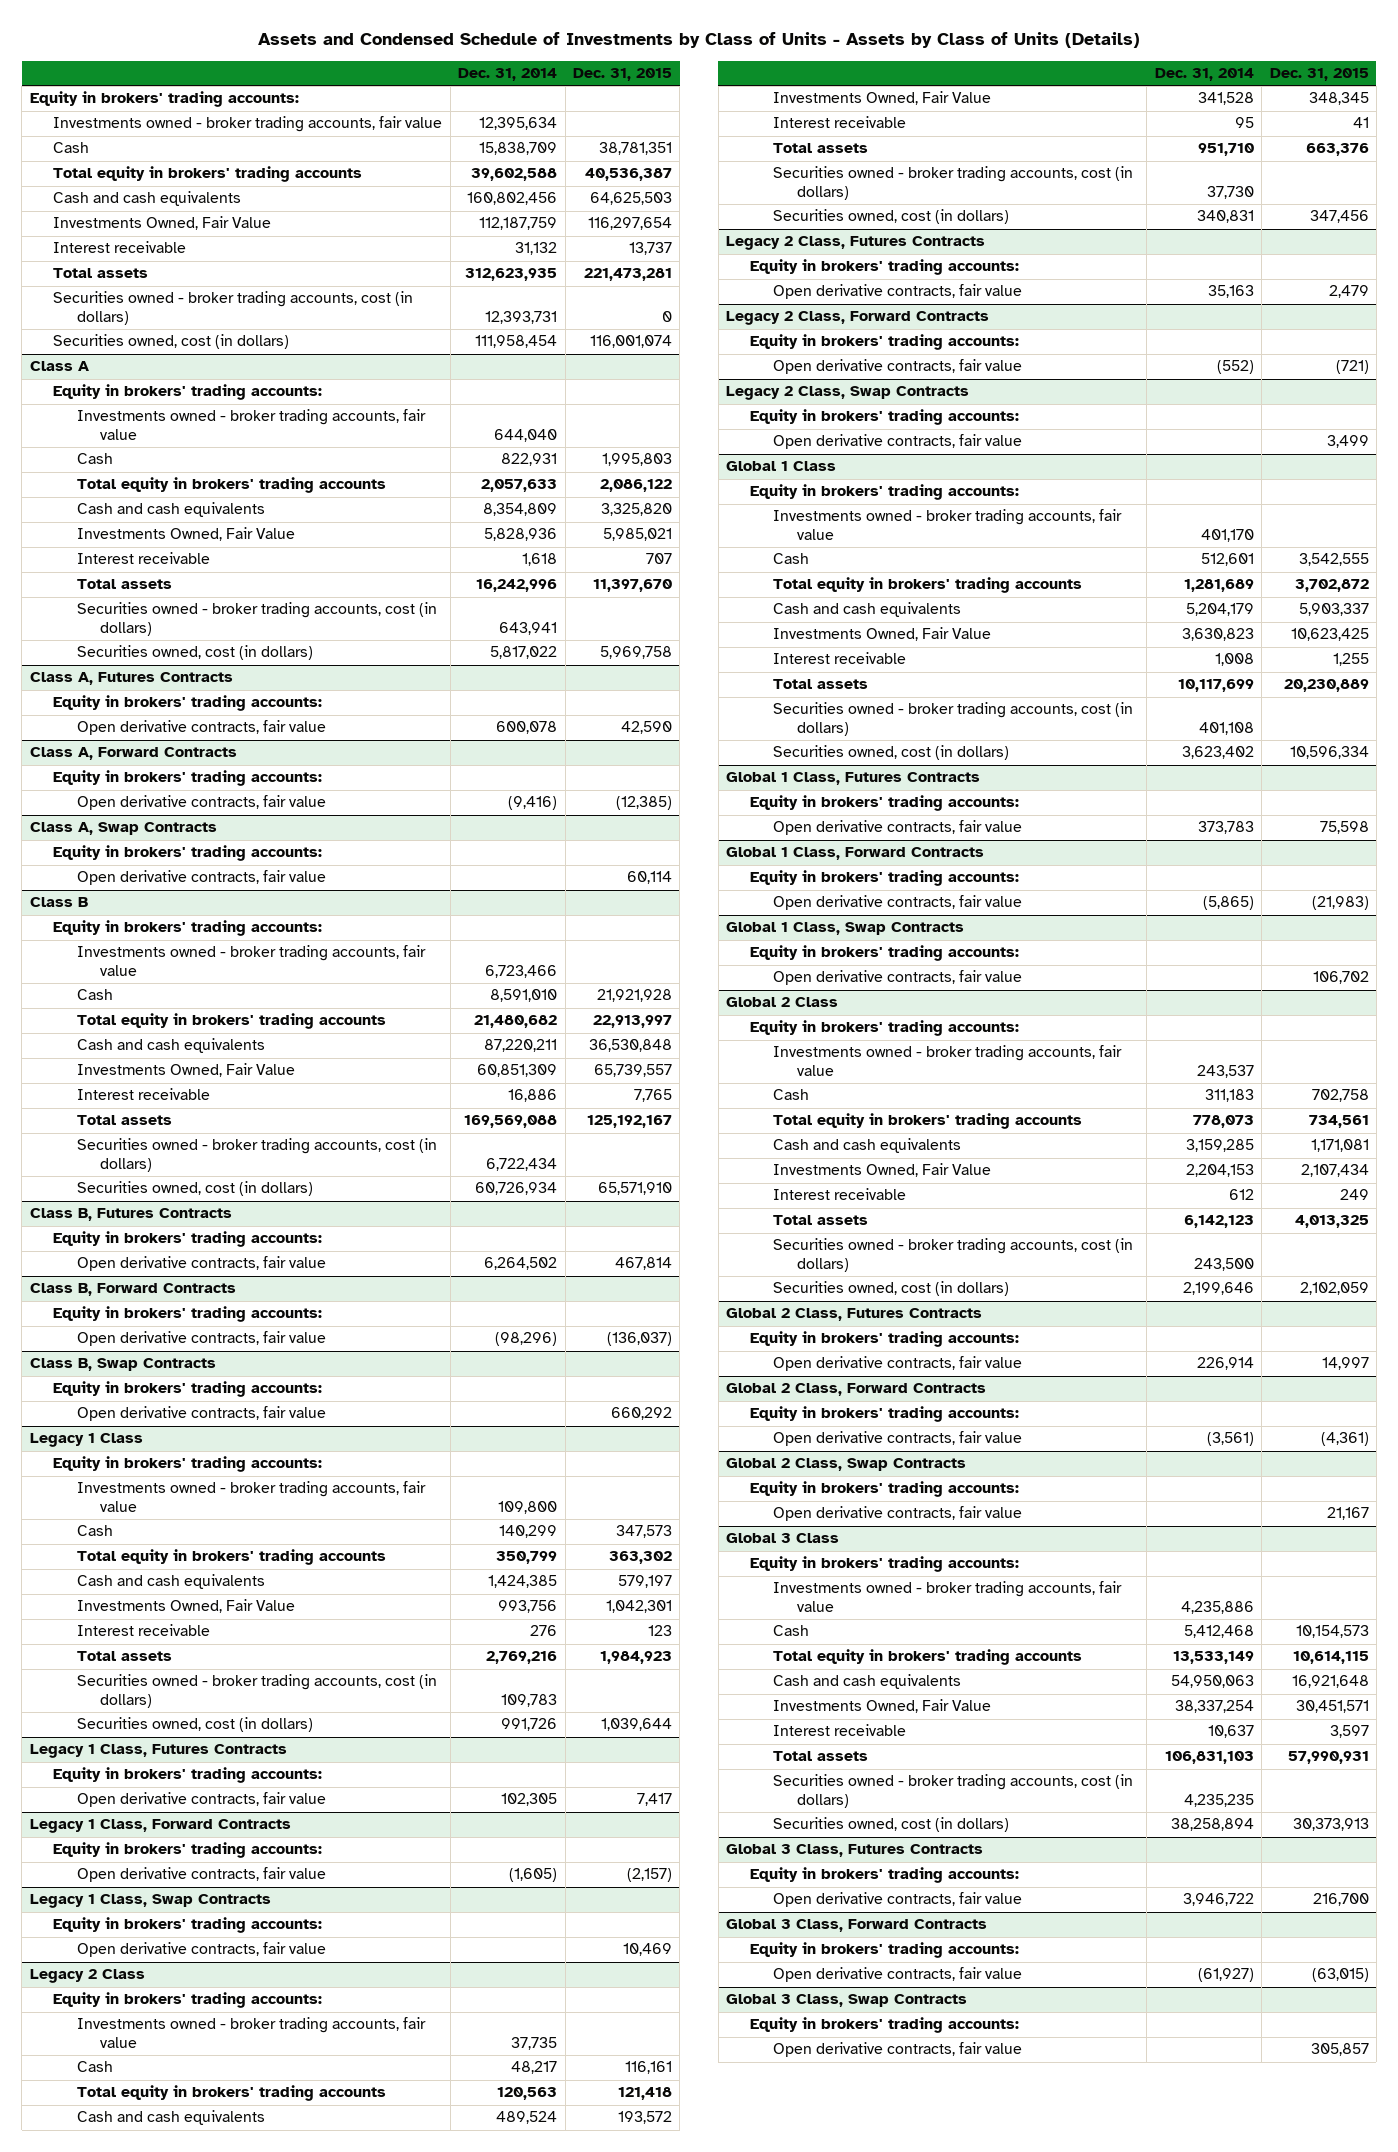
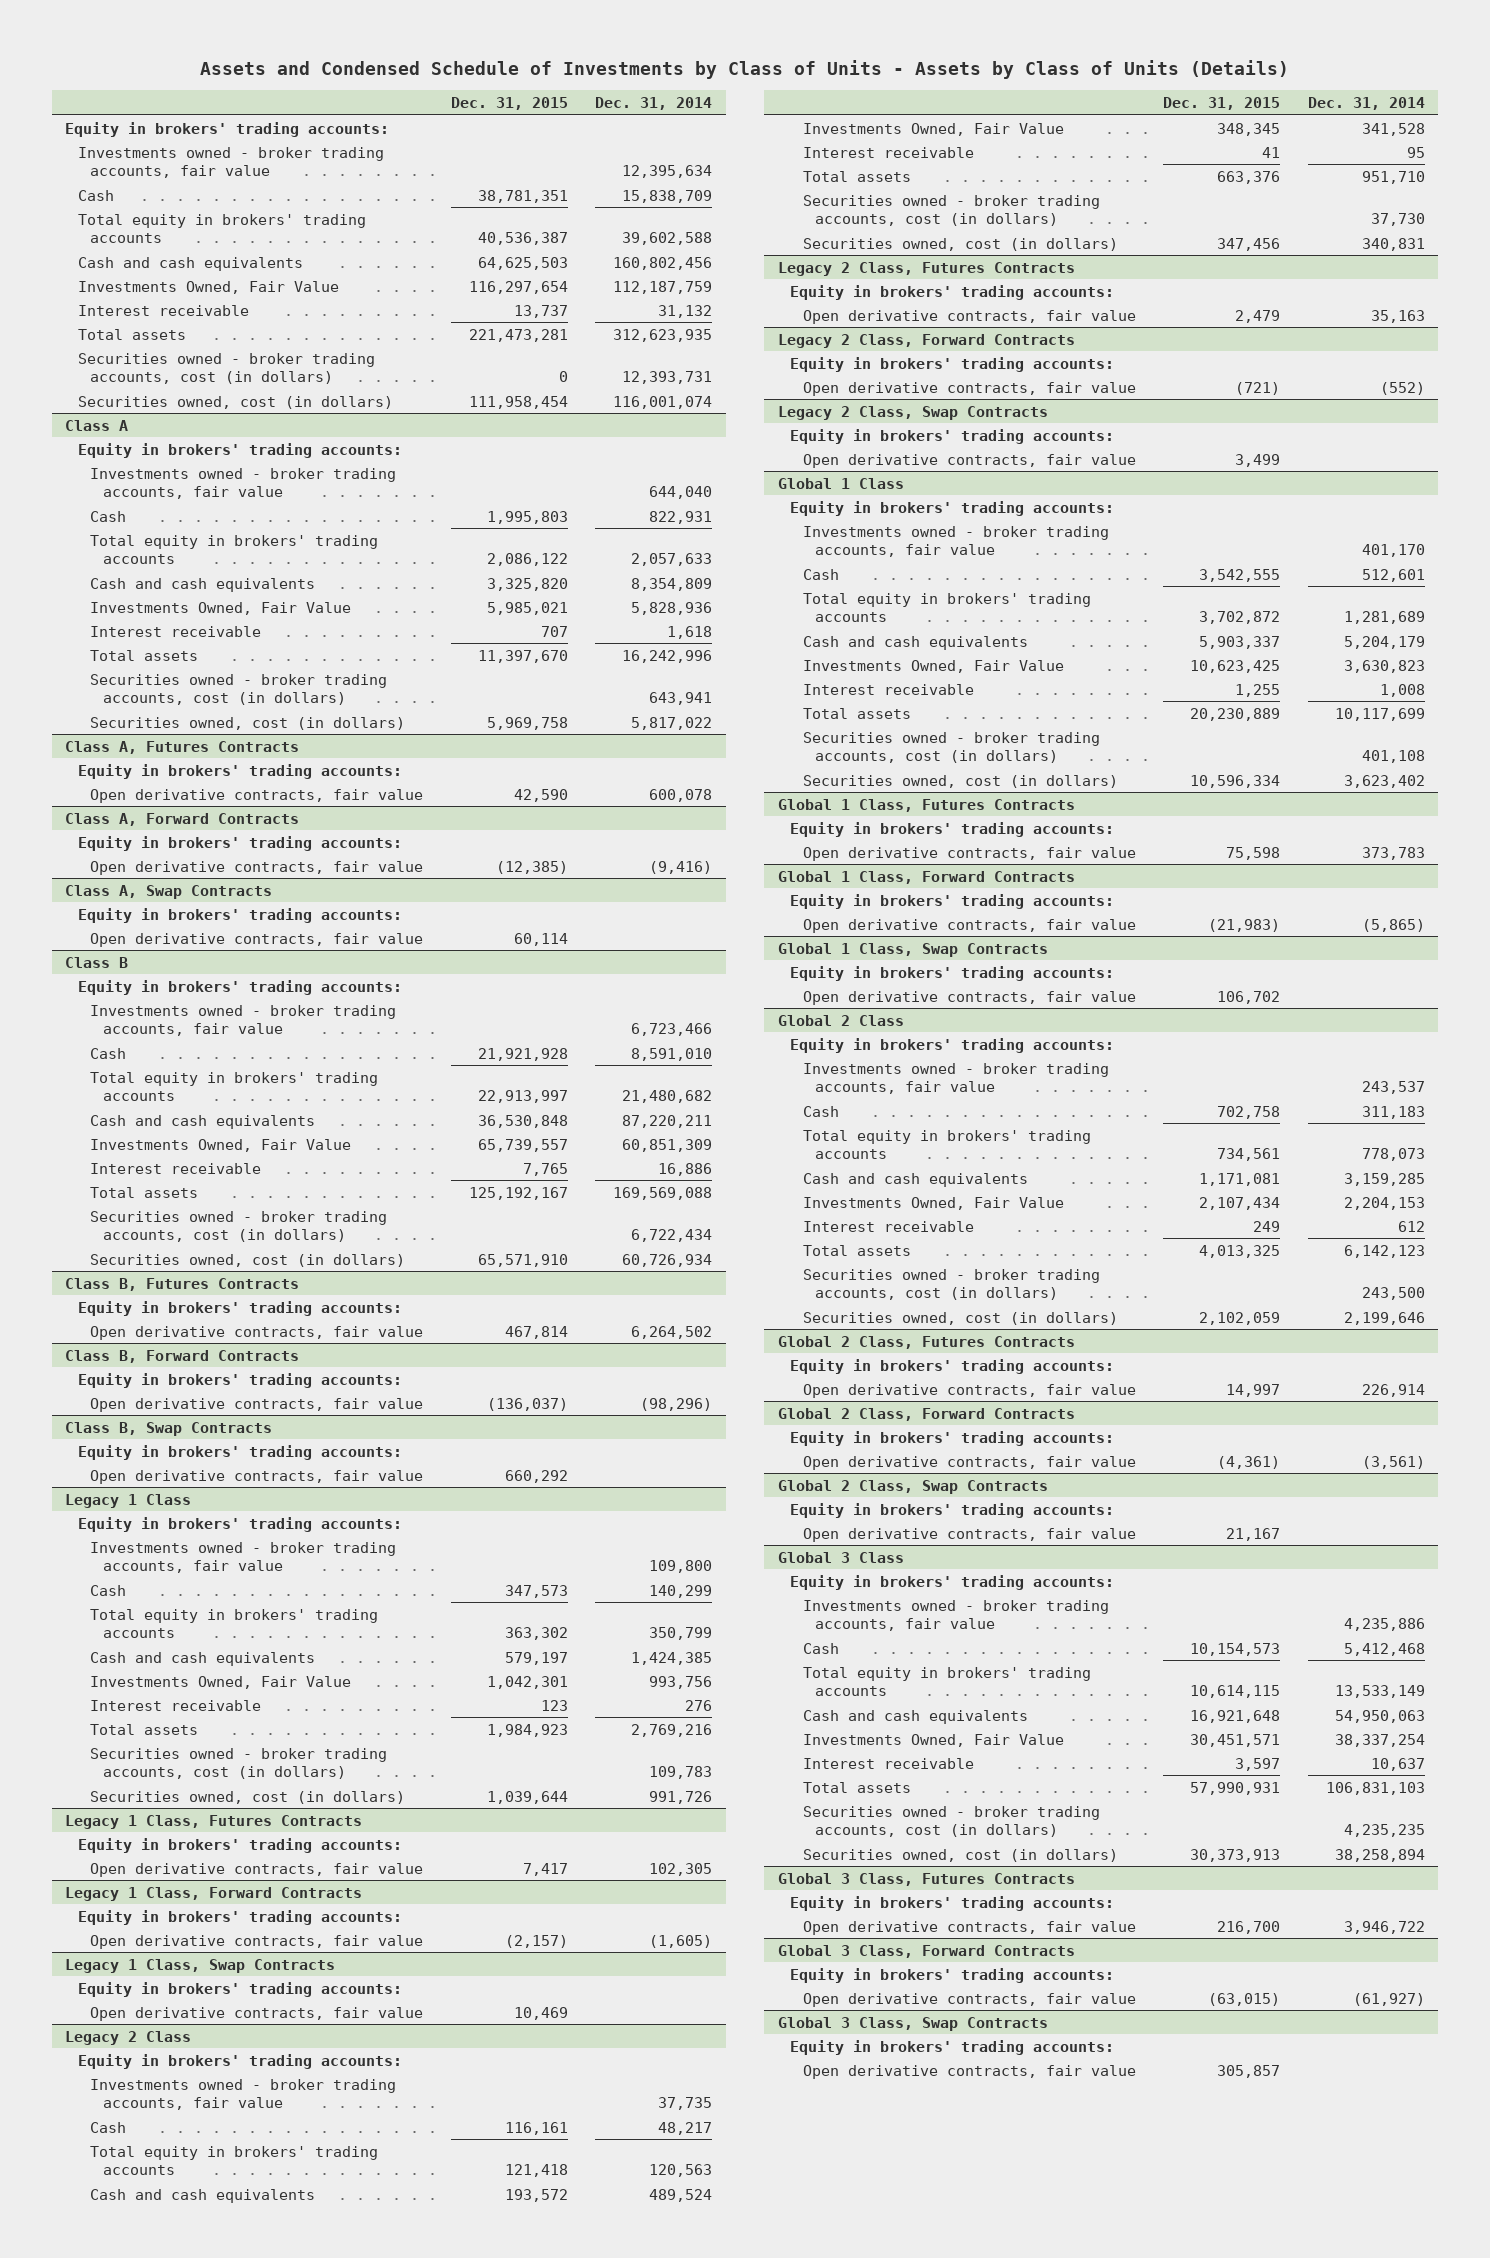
- | Dec. 31, 2014 | Dec. 31, 2015
+ | Dec. 31, 2015 | Dec. 31, 2014
- Securities owned, cost (in dollars) | 111,958,454 | 116,001,074
+ Securities owned, cost (in dollars) | 111,958,454 | 116,001,074

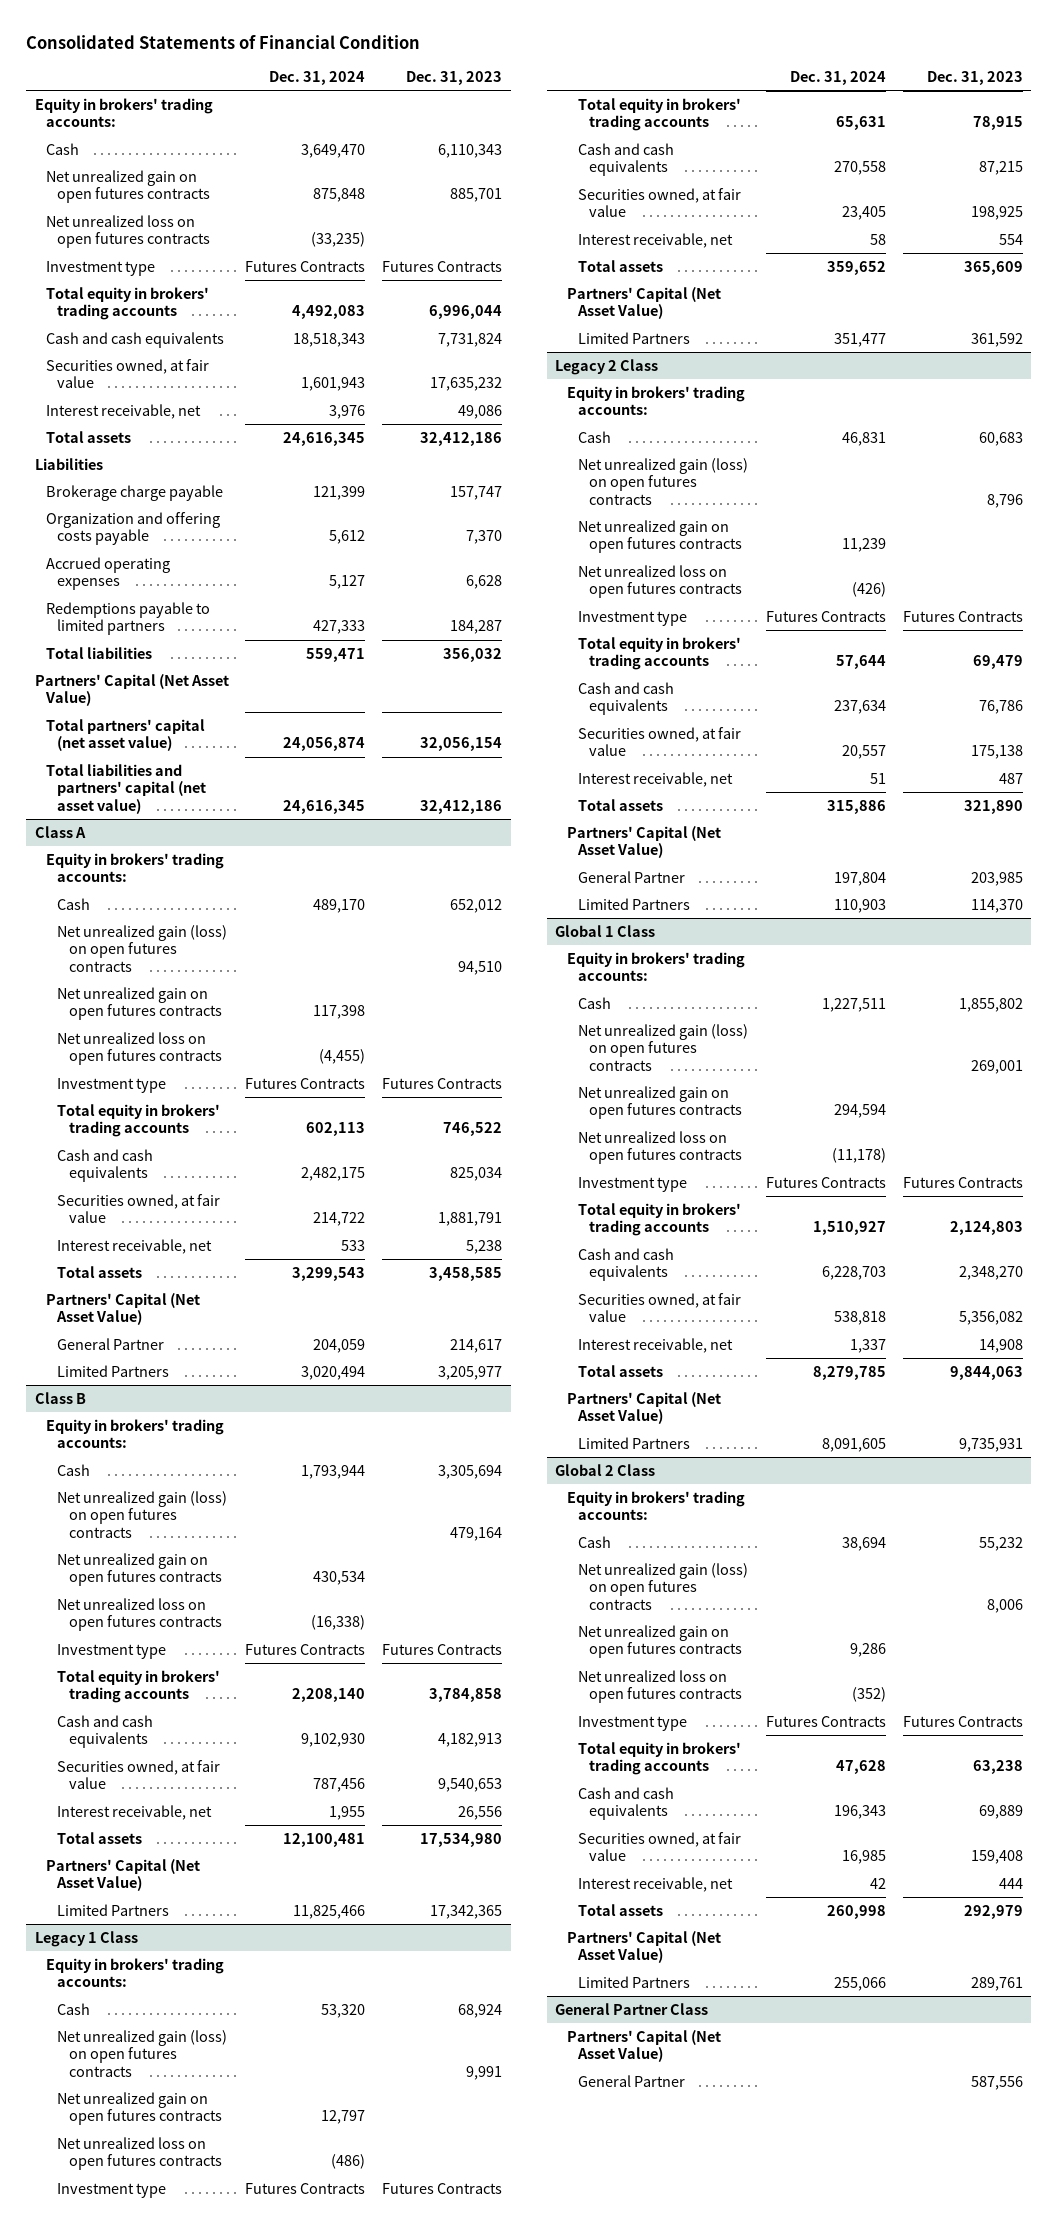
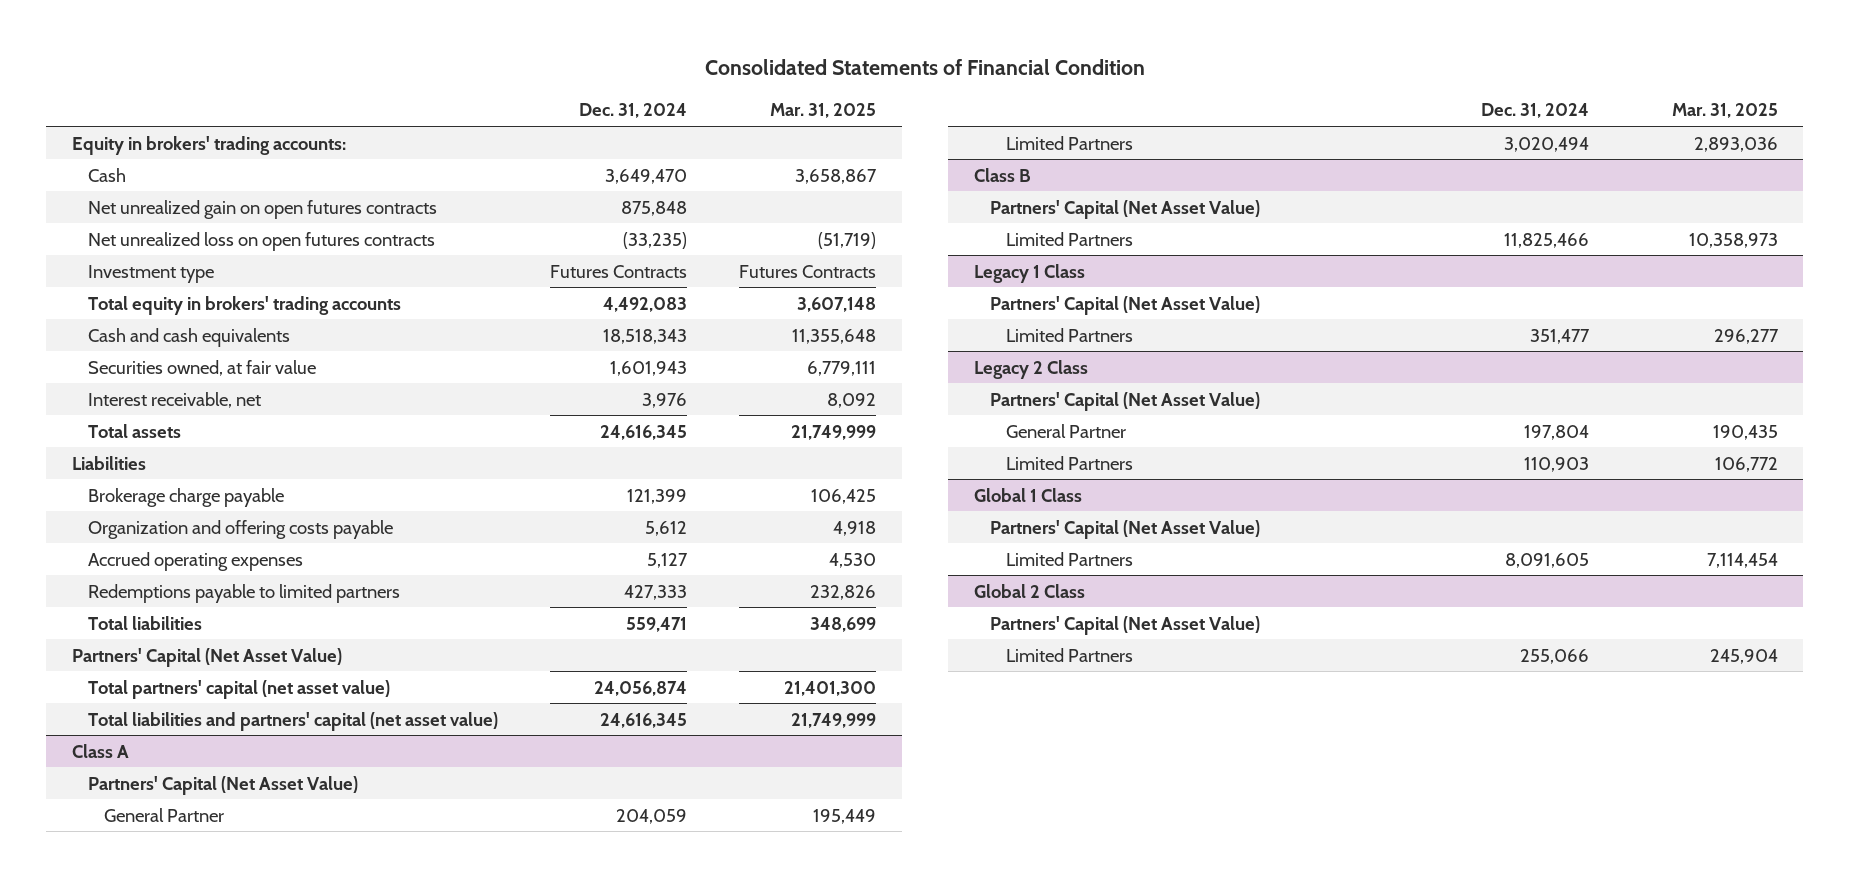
- | Dec. 31, 2024 | Dec. 31, 2023
+ | Dec. 31, 2024 | Mar. 31, 2025
@ Class A
- Equity in brokers' trading accounts:
- Cash | 489,170 | 652,012
- Net unrealized gain (loss) on open futures contracts | | 94,510
- Net unrealized gain on open futures contracts | 117,398 |
- Net unrealized loss on open futures contracts | (4,455) |
- Investment type | Futures Contracts | Futures Contracts
- Total equity in brokers' trading accounts | 602,113 | 746,522
- Cash and cash equivalents | 2,482,175 | 825,034
- Securities owned, at fair value | 214,722 | 1,881,791
- Interest receivable, net | 533 | 5,238
- Total assets | 3,299,543 | 3,458,585
@ Class B
- Equity in brokers' trading accounts:
- Cash | 1,793,944 | 3,305,694
- Net unrealized gain (loss) on open futures contracts | | 479,164
- Net unrealized gain on open futures contracts | 430,534 |
- Net unrealized loss on open futures contracts | (16,338) |
- Investment type | Futures Contracts | Futures Contracts
- Total equity in brokers' trading accounts | 2,208,140 | 3,784,858
- Cash and cash equivalents | 9,102,930 | 4,182,913
- Securities owned, at fair value | 787,456 | 9,540,653
- Interest receivable, net | 1,955 | 26,556
- Total assets | 12,100,481 | 17,534,980
@ Legacy 1 Class
- Equity in brokers' trading accounts:
- Cash | 53,320 | 68,924
- Net unrealized gain (loss) on open futures contracts | | 9,991
- Net unrealized gain on open futures contracts | 12,797 |
- Net unrealized loss on open futures contracts | (486) |
- Investment type | Futures Contracts | Futures Contracts
- Total equity in brokers' trading accounts | 65,631 | 78,915
- Cash and cash equivalents | 270,558 | 87,215
- Securities owned, at fair value | 23,405 | 198,925
- Interest receivable, net | 58 | 554
- Total assets | 359,652 | 365,609
@ Legacy 2 Class
- Equity in brokers' trading accounts:
- Cash | 46,831 | 60,683
- Net unrealized gain (loss) on open futures contracts | | 8,796
- Net unrealized gain on open futures contracts | 11,239 |
- Net unrealized loss on open futures contracts | (426) |
- Investment type | Futures Contracts | Futures Contracts
- Total equity in brokers' trading accounts | 57,644 | 69,479
- Cash and cash equivalents | 237,634 | 76,786
- Securities owned, at fair value | 20,557 | 175,138
- Interest receivable, net | 51 | 487
- Total assets | 315,886 | 321,890
@ Global 1 Class
- Equity in brokers' trading accounts:
- Cash | 1,227,511 | 1,855,802
- Net unrealized gain (loss) on open futures contracts | | 269,001
- Net unrealized gain on open futures contracts | 294,594 |
- Net unrealized loss on open futures contracts | (11,178) |
- Investment type | Futures Contracts | Futures Contracts
- Total equity in brokers' trading accounts | 1,510,927 | 2,124,803
- Cash and cash equivalents | 6,228,703 | 2,348,270
- Securities owned, at fair value | 538,818 | 5,356,082
- Interest receivable, net | 1,337 | 14,908
- Total assets | 8,279,785 | 9,844,063
@ Global 2 Class
- Equity in brokers' trading accounts:
- Cash | 38,694 | 55,232
- Net unrealized gain (loss) on open futures contracts | | 8,006
- Net unrealized gain on open futures contracts | 9,286 |
- Net unrealized loss on open futures contracts | (352) |
- Investment type | Futures Contracts | Futures Contracts
- Total equity in brokers' trading accounts | 47,628 | 63,238
- Cash and cash equivalents | 196,343 | 69,889
- Securities owned, at fair value | 16,985 | 159,408
- Interest receivable, net | 42 | 444
- Total assets | 260,998 | 292,979
- General Partner Class
- Partners' Capital (Net Asset Value)
- General Partner | | 587,556

